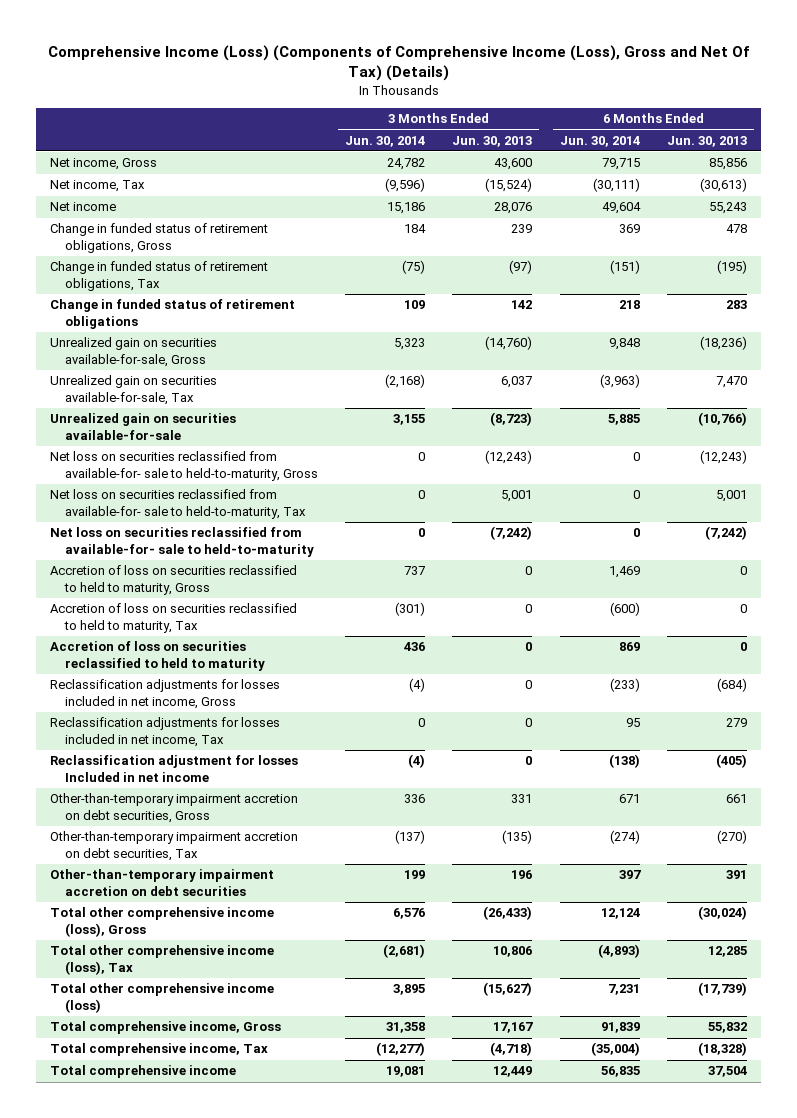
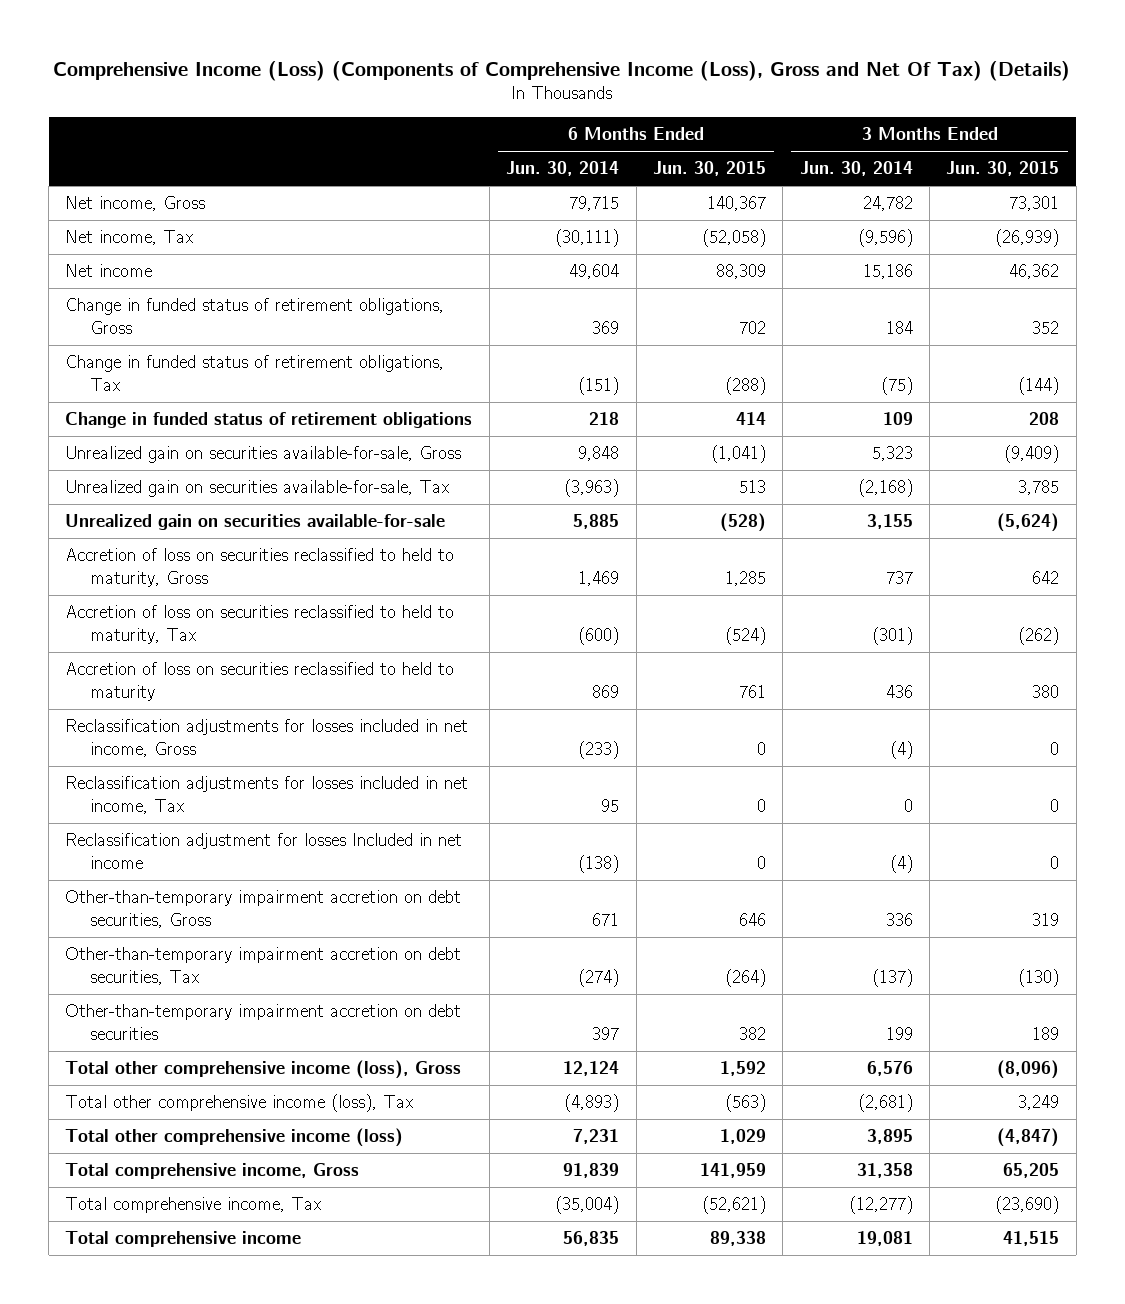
- | 3 Months Ended Jun. 30, 2014 | 3 Months Ended Jun. 30, 2013 | 6 Months Ended Jun. 30, 2014 | 6 Months Ended Jun. 30, 2013
+ | 6 Months Ended Jun. 30, 2014 | 6 Months Ended Jun. 30, 2015 | 3 Months Ended Jun. 30, 2014 | 3 Months Ended Jun. 30, 2015
- Net loss on securities reclassified from available-for- sale to held-to-maturity, Gross | 0 | (12,243) | 0 | (12,243)
- Net loss on securities reclassified from available-for- sale to held-to-maturity, Tax | 0 | 5,001 | 0 | 5,001
- Net loss on securities reclassified from available-for- sale to held-to-maturity | 0 | (7,242) | 0 | (7,242)

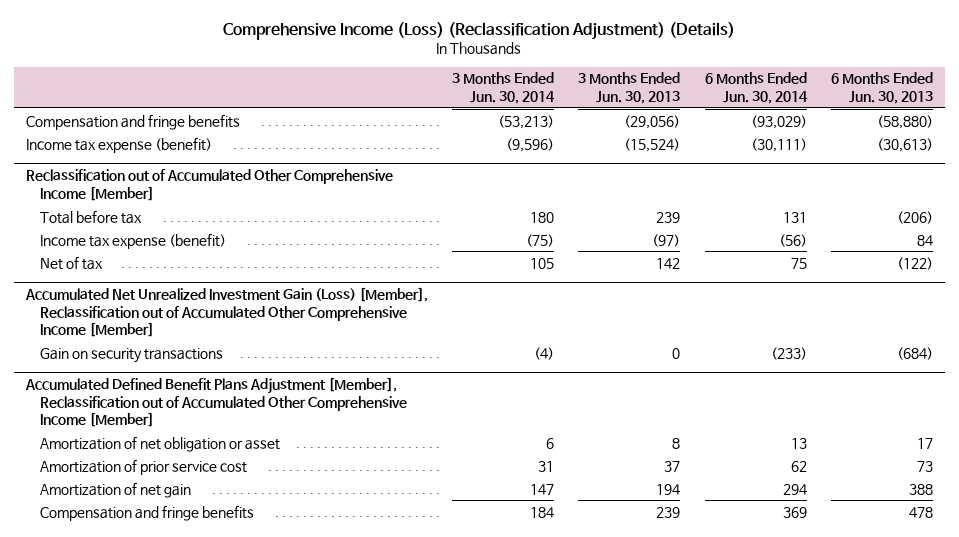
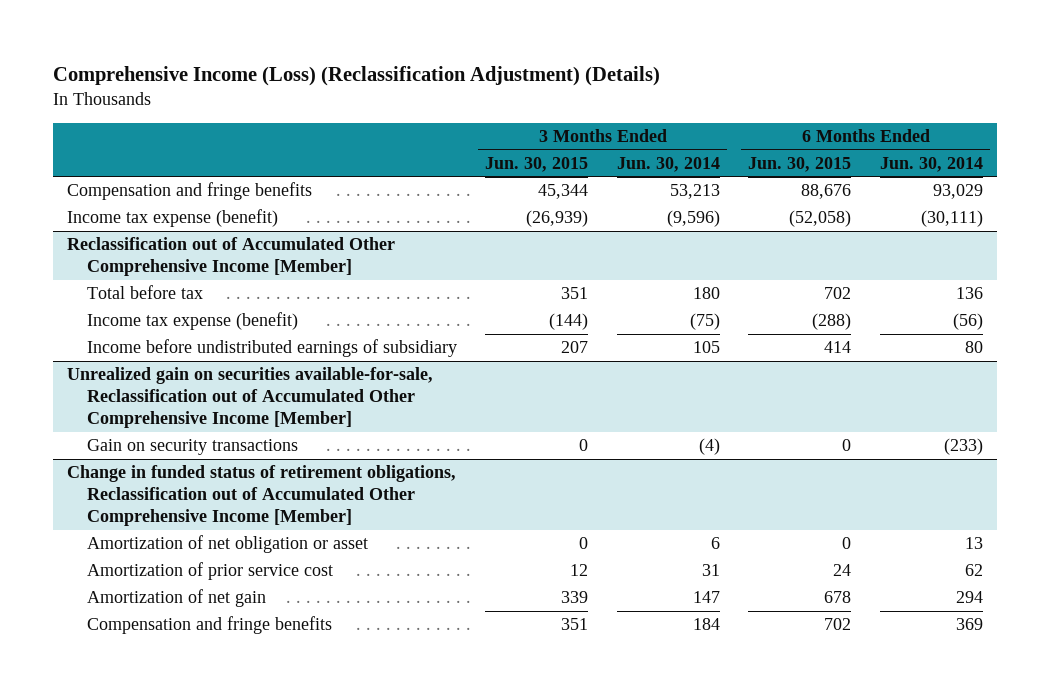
- | 3 Months Ended Jun. 30, 2014 | 3 Months Ended Jun. 30, 2013 | 6 Months Ended Jun. 30, 2014 | 6 Months Ended Jun. 30, 2013
+ | 3 Months Ended Jun. 30, 2015 | 3 Months Ended Jun. 30, 2014 | 6 Months Ended Jun. 30, 2015 | 6 Months Ended Jun. 30, 2014
- Compensation and fringe benefits | (53,213) | (29,056) | (93,029) | (58,880)
+ Compensation and fringe benefits | 45,344 | 53,213 | 88,676 | 93,029
@ Reclassification out of Accumulated Other Comprehensive Income [Member]
- Total before tax | 180 | 239 | 131 | (206)
+ Total before tax | 351 | 180 | 702 | 136
- Net of tax | 105 | 142 | 75 | (122)
- Accumulated Net Unrealized Investment Gain (Loss) [Member], Reclassification out of Accumulated Other Comprehensive Income [Member]
@ Reclassification out of Accumulated Other Comprehensive Income [Member]
+ Income before undistributed earnings of subsidiary | 207 | 105 | 414 | 80
+ Unrealized gain on securities available-for-sale, Reclassification out of Accumulated Other Comprehensive Income [Member]
- Accumulated Defined Benefit Plans Adjustment [Member], Reclassification out of Accumulated Other Comprehensive Income [Member]
+ Change in funded status of retirement obligations, Reclassification out of Accumulated Other Comprehensive Income [Member]

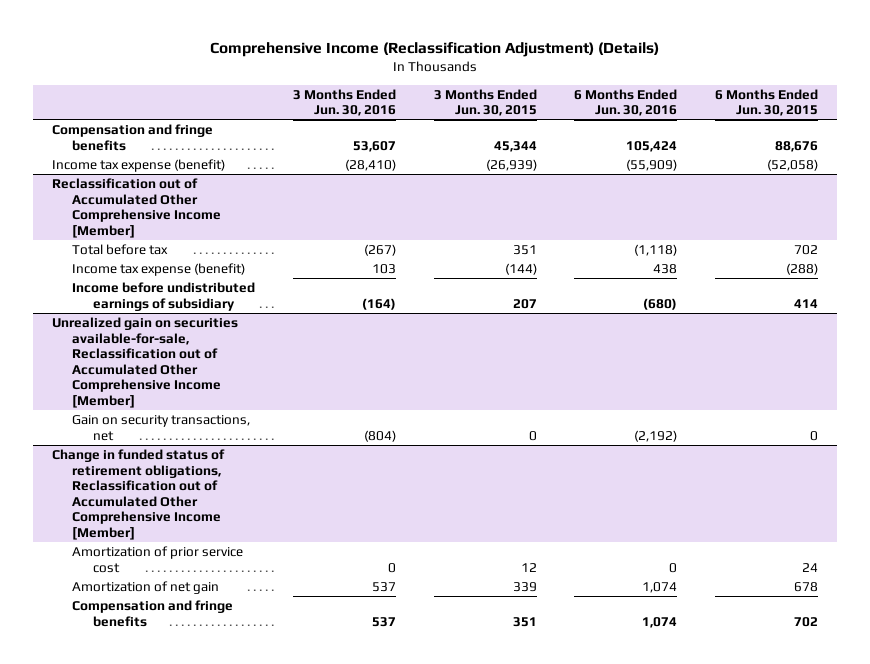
- Comprehensive Income (Loss) (Reclassification Adjustment) (Details)
+ Comprehensive Income (Reclassification Adjustment) (Details)
- | 3 Months Ended Jun. 30, 2015 | 3 Months Ended Jun. 30, 2014 | 6 Months Ended Jun. 30, 2015 | 6 Months Ended Jun. 30, 2014
+ | 3 Months Ended Jun. 30, 2016 | 3 Months Ended Jun. 30, 2015 | 6 Months Ended Jun. 30, 2016 | 6 Months Ended Jun. 30, 2015
@ Unrealized gain on securities available-for-sale, Reclassification out of Accumulated Other Comprehensive Income [Member]
- Gain on security transactions | 0 | (4) | 0 | (233)
+ Gain on security transactions, net | (804) | 0 | (2,192) | 0
@ Change in funded status of retirement obligations, Reclassification out of Accumulated Other Comprehensive Income [Member]
- Amortization of net obligation or asset | 0 | 6 | 0 | 13

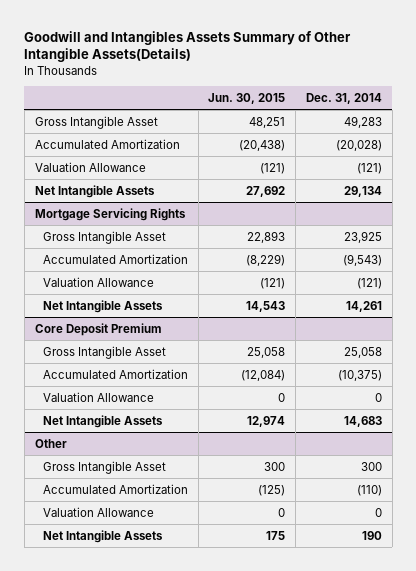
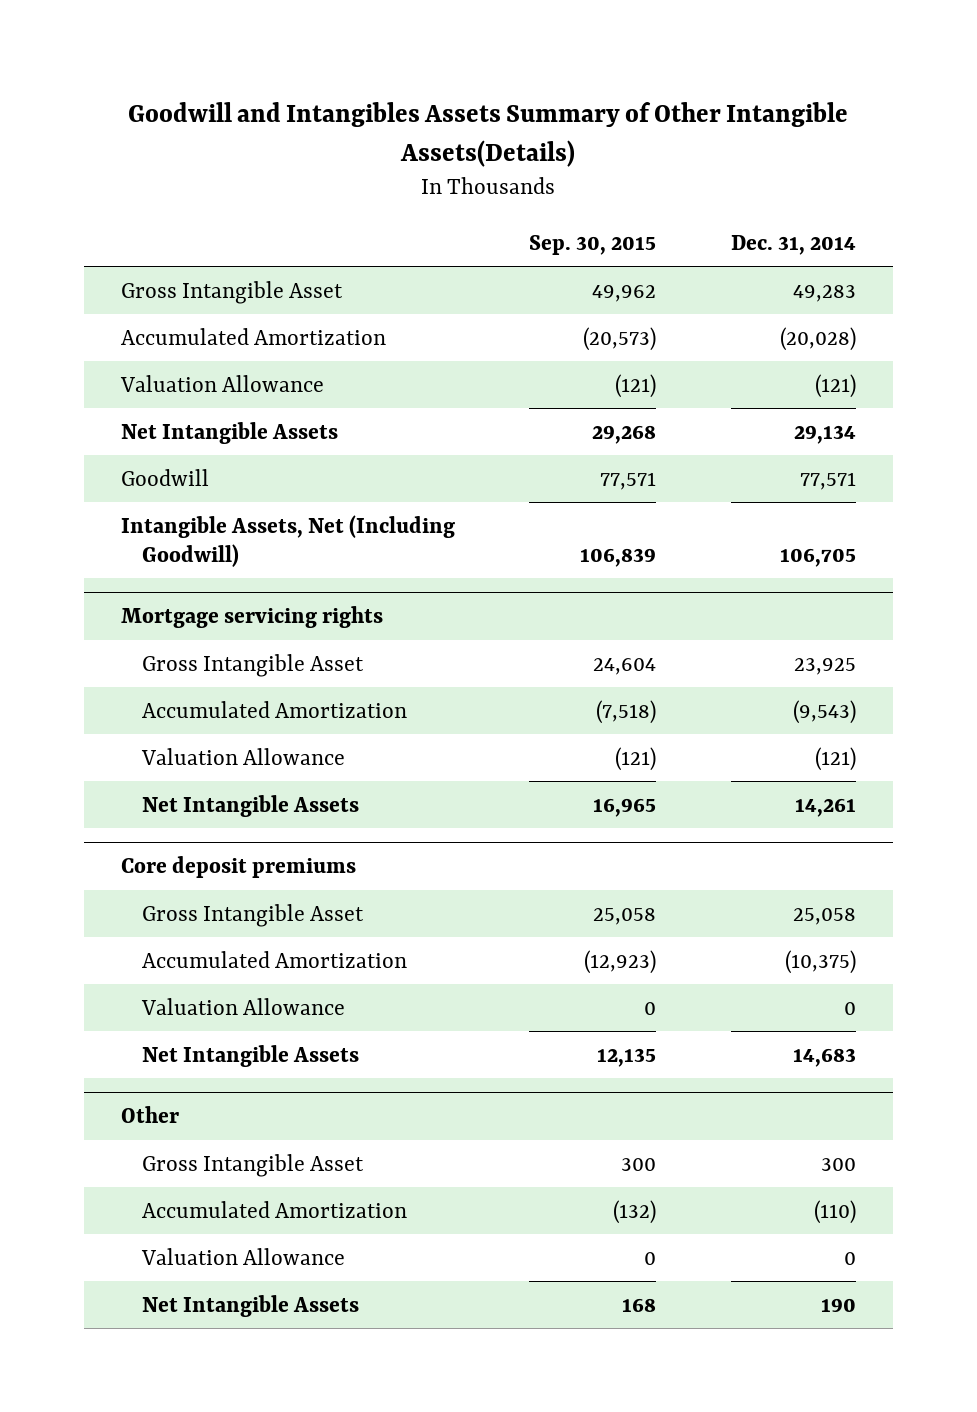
- | Jun. 30, 2015 | Dec. 31, 2014
+ | Sep. 30, 2015 | Dec. 31, 2014
- Mortgage Servicing Rights
+ Goodwill | 77,571 | 77,571
+ Intangible Assets, Net (Including Goodwill) | 106,839 | 106,705
+ Mortgage servicing rights
- Core Deposit Premium
+ Core deposit premiums

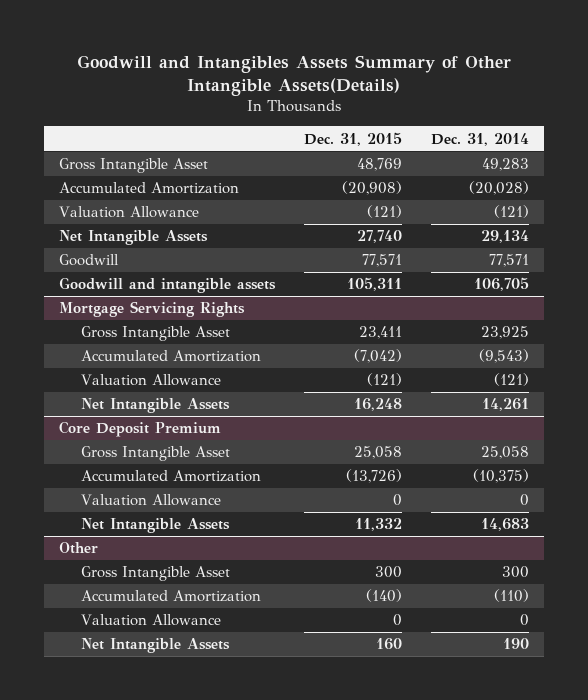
- | Sep. 30, 2015 | Dec. 31, 2014
+ | Dec. 31, 2015 | Dec. 31, 2014
- Intangible Assets, Net (Including Goodwill) | 106,839 | 106,705
- Mortgage servicing rights
+ Goodwill and intangible assets | 105,311 | 106,705
+ Mortgage Servicing Rights
- Core deposit premiums
+ Core Deposit Premium

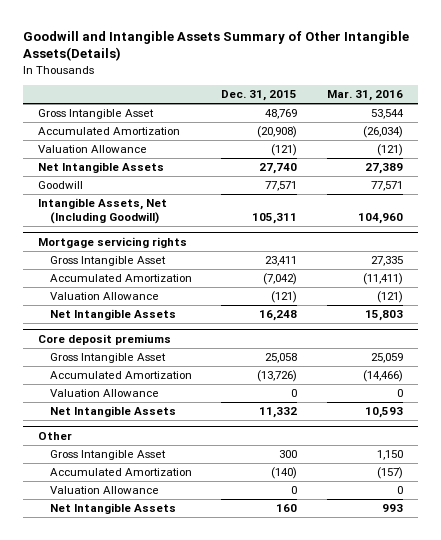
- Goodwill and Intangibles Assets Summary of Other Intangible Assets(Details)
+ Goodwill and Intangible Assets Summary of Other Intangible Assets(Details)
- | Dec. 31, 2015 | Dec. 31, 2014
+ | Dec. 31, 2015 | Mar. 31, 2016
- Goodwill and intangible assets | 105,311 | 106,705
- Mortgage Servicing Rights
+ Intangible Assets, Net (Including Goodwill) | 105,311 | 104,960
+ Mortgage servicing rights
- Core Deposit Premium
+ Core deposit premiums

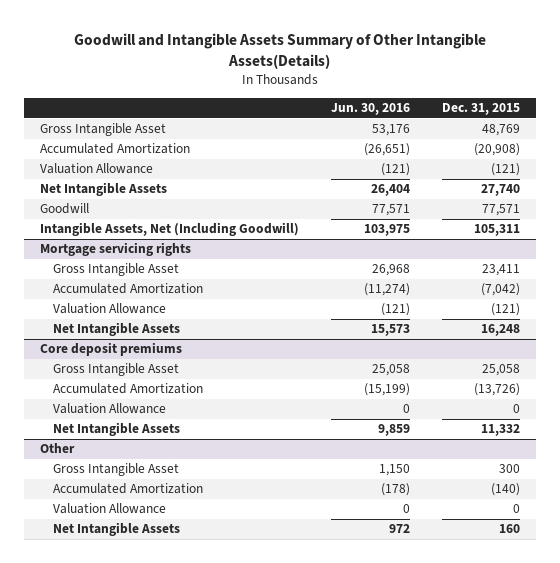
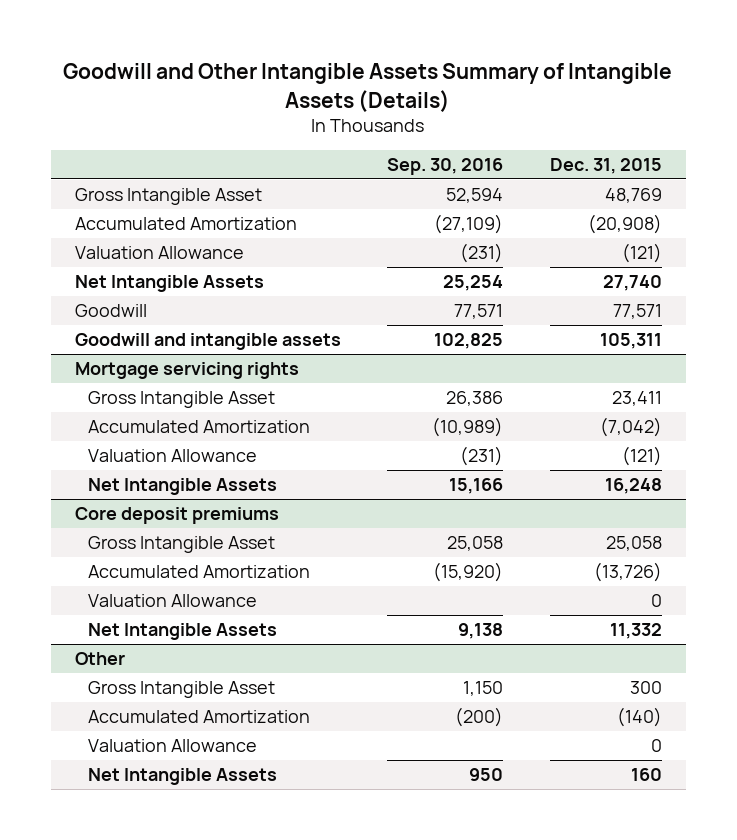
- Goodwill and Intangible Assets Summary of Other Intangible Assets(Details)
+ Goodwill and Other Intangible Assets Summary of Intangible Assets (Details)
- | Jun. 30, 2016 | Dec. 31, 2015
+ | Sep. 30, 2016 | Dec. 31, 2015
- Intangible Assets, Net (Including Goodwill) | 103,975 | 105,311
+ Goodwill and intangible assets | 102,825 | 105,311

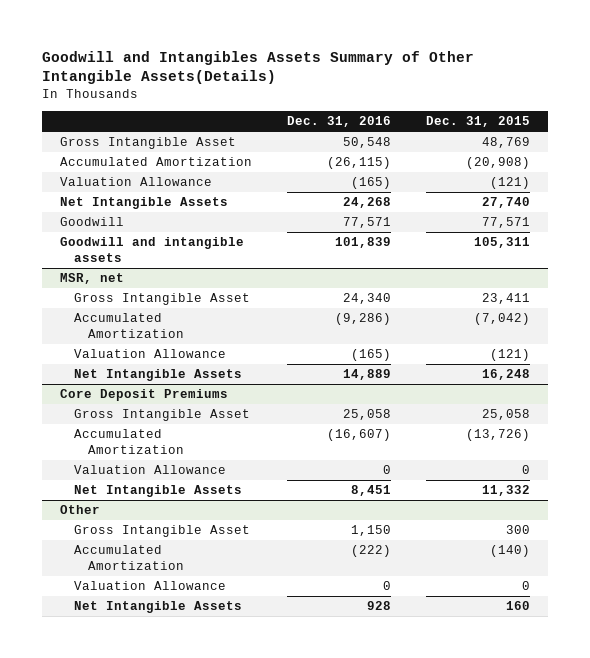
- Goodwill and Other Intangible Assets Summary of Intangible Assets (Details)
+ Goodwill and Intangibles Assets Summary of Other Intangible Assets(Details)
- | Sep. 30, 2016 | Dec. 31, 2015
+ | Dec. 31, 2016 | Dec. 31, 2015
- Mortgage servicing rights
+ MSR, net
- Core deposit premiums
+ Core Deposit Premiums

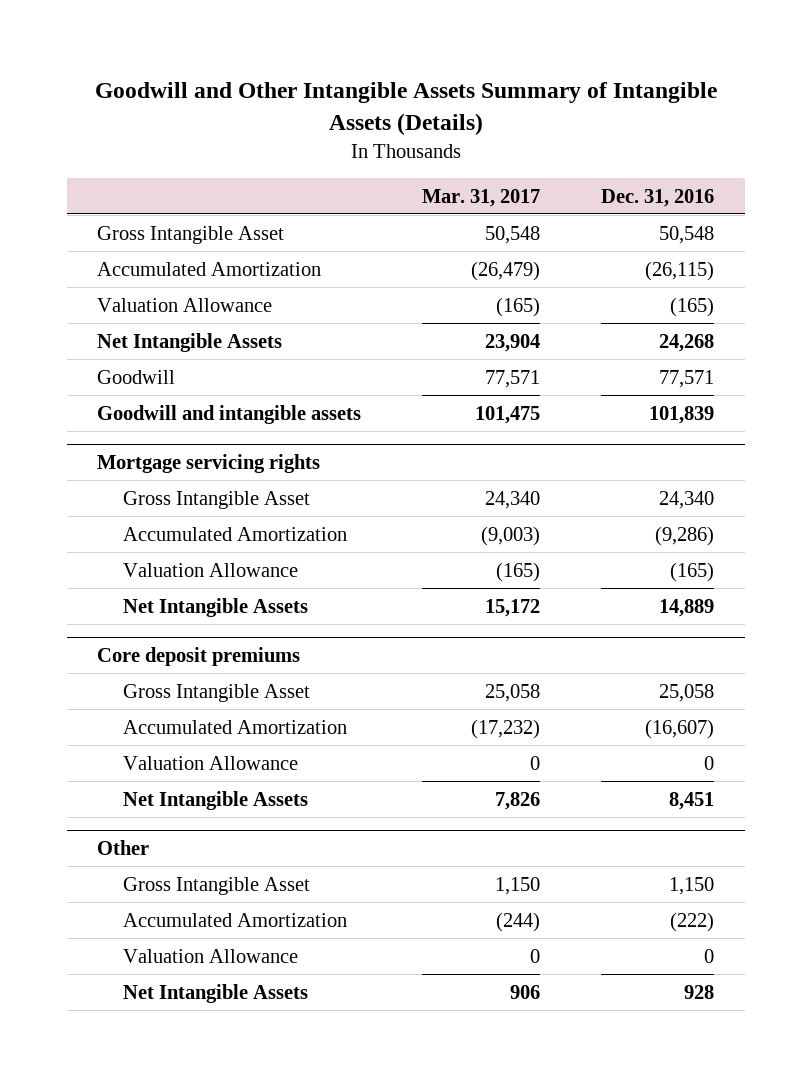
- Goodwill and Intangibles Assets Summary of Other Intangible Assets(Details)
+ Goodwill and Other Intangible Assets Summary of Intangible Assets (Details)
- | Dec. 31, 2016 | Dec. 31, 2015
+ | Mar. 31, 2017 | Dec. 31, 2016
- MSR, net
+ Mortgage servicing rights
- Core Deposit Premiums
+ Core deposit premiums

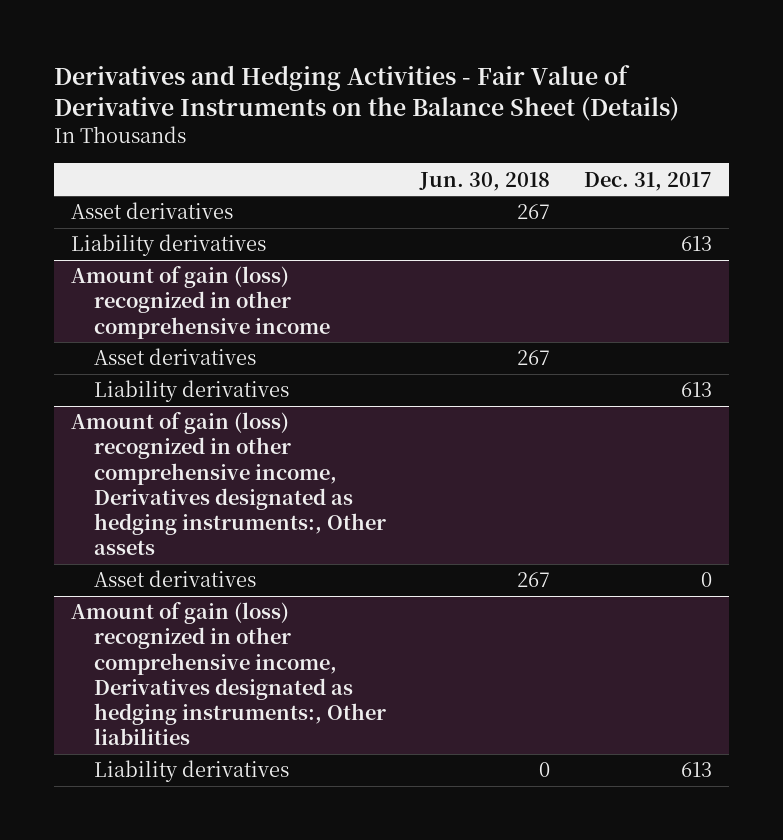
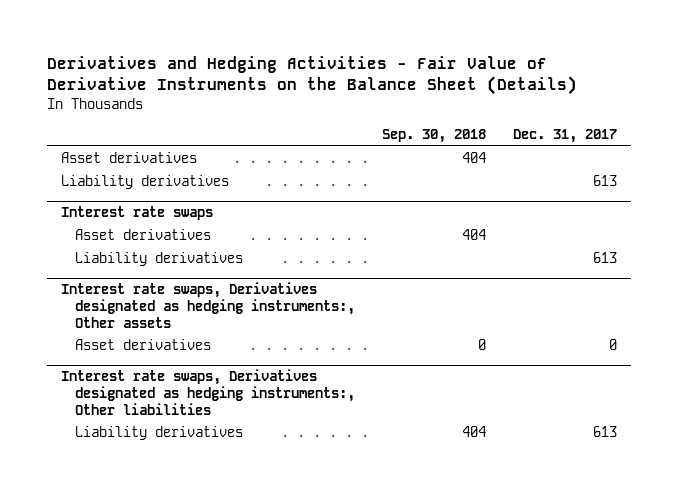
- | Jun. 30, 2018 | Dec. 31, 2017
+ | Sep. 30, 2018 | Dec. 31, 2017
- Amount of gain (loss) recognized in other comprehensive income
+ Interest rate swaps
- Amount of gain (loss) recognized in other comprehensive income, Derivatives designated as hedging instruments:, Other assets
+ Interest rate swaps, Derivatives designated as hedging instruments:, Other assets
- Amount of gain (loss) recognized in other comprehensive income, Derivatives designated as hedging instruments:, Other liabilities
+ Interest rate swaps, Derivatives designated as hedging instruments:, Other liabilities

